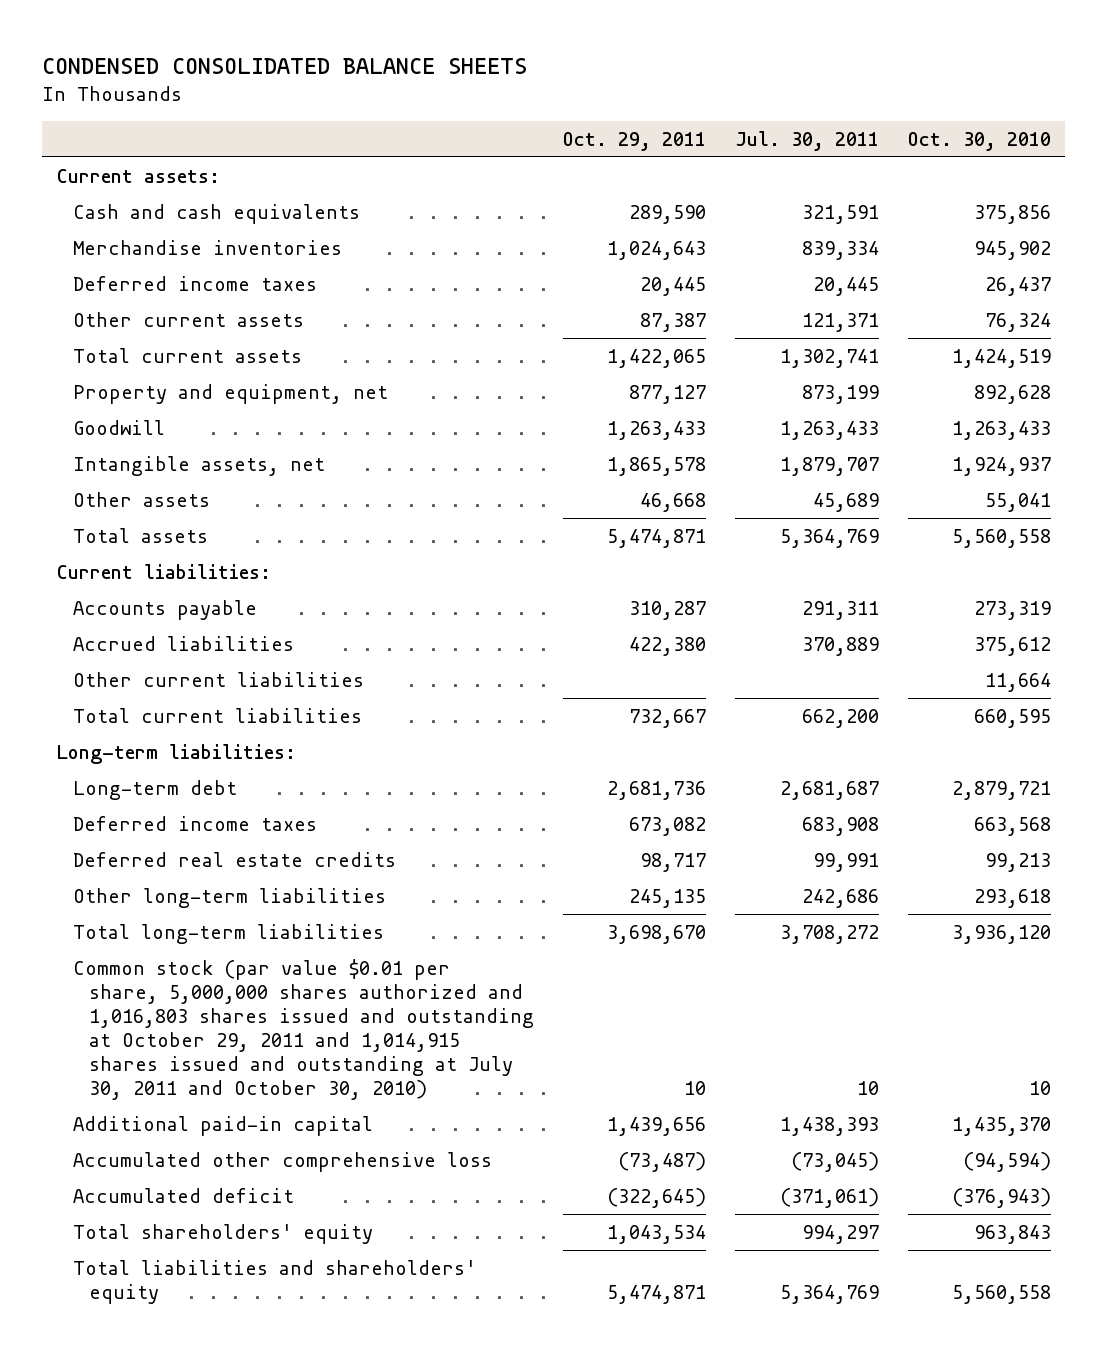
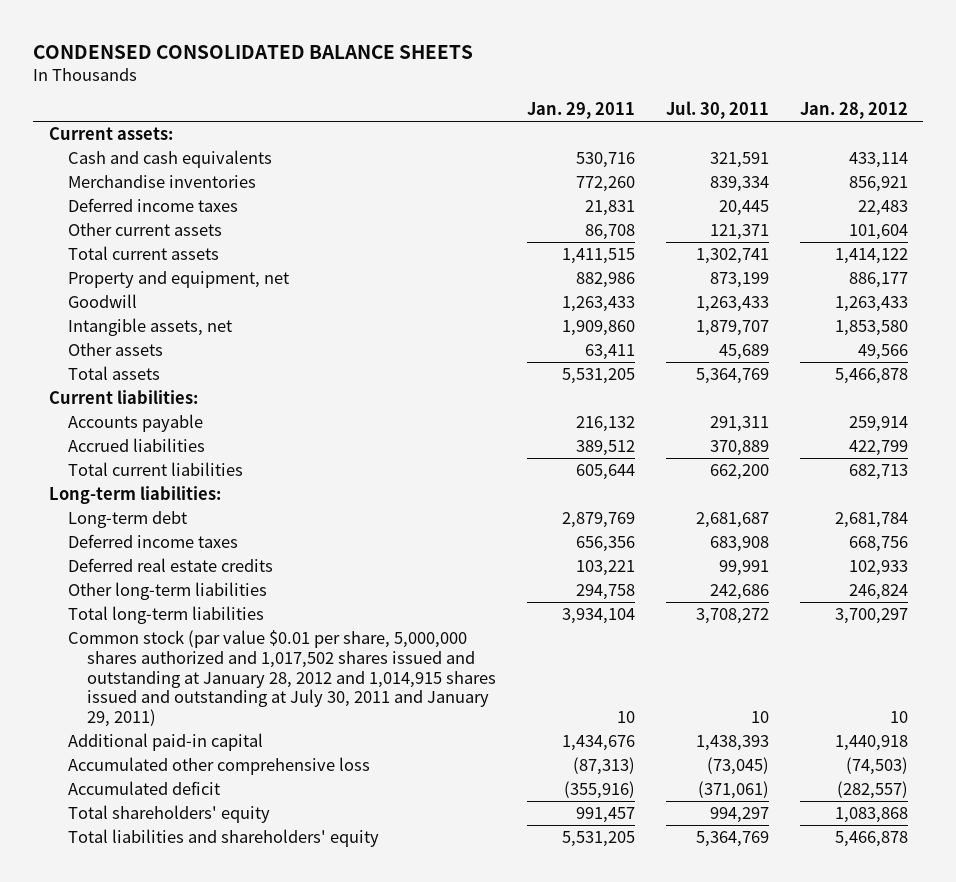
- | Oct. 29, 2011 | Jul. 30, 2011 | Oct. 30, 2010
+ | Jan. 29, 2011 | Jul. 30, 2011 | Jan. 28, 2012
- Other current liabilities | | | 11,664
- Common stock (par value $0.01 per share, 5,000,000 shares authorized and 1,016,803 shares issued and outstanding at October 29, 2011 and 1,014,915 shares issued and outstanding at July 30, 2011 and October 30, 2010) | 10 | 10 | 10
+ Common stock (par value $0.01 per share, 5,000,000 shares authorized and 1,017,502 shares issued and outstanding at January 28, 2012 and 1,014,915 shares issued and outstanding at July 30, 2011 and January 29, 2011) | 10 | 10 | 10

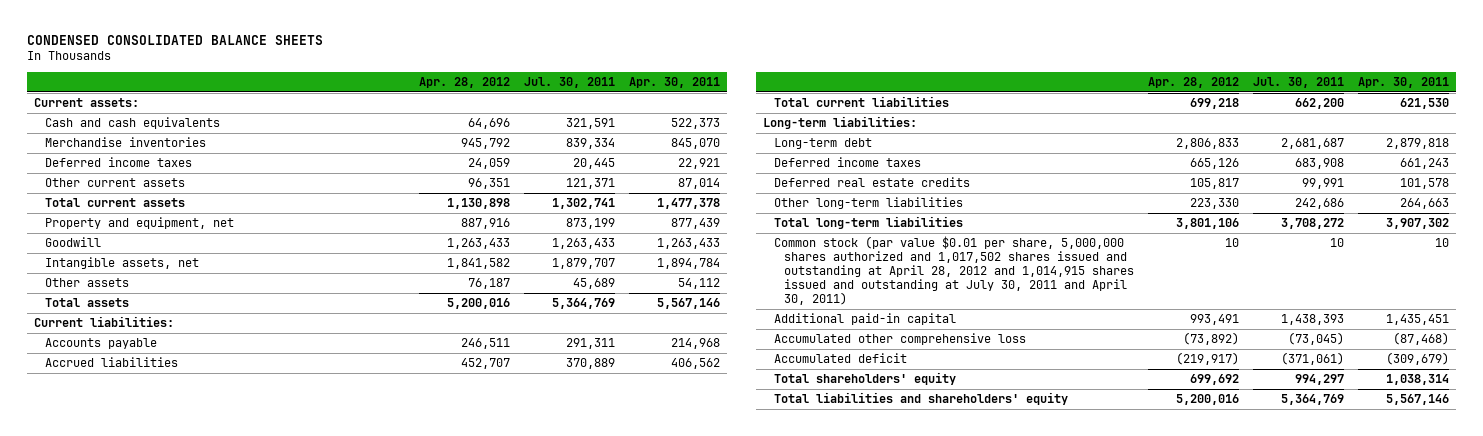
- | Jan. 29, 2011 | Jul. 30, 2011 | Jan. 28, 2012
+ | Apr. 28, 2012 | Jul. 30, 2011 | Apr. 30, 2011
- Common stock (par value $0.01 per share, 5,000,000 shares authorized and 1,017,502 shares issued and outstanding at January 28, 2012 and 1,014,915 shares issued and outstanding at July 30, 2011 and January 29, 2011) | 10 | 10 | 10
+ Common stock (par value $0.01 per share, 5,000,000 shares authorized and 1,017,502 shares issued and outstanding at April 28, 2012 and 1,014,915 shares issued and outstanding at July 30, 2011 and April 30, 2011) | 10 | 10 | 10

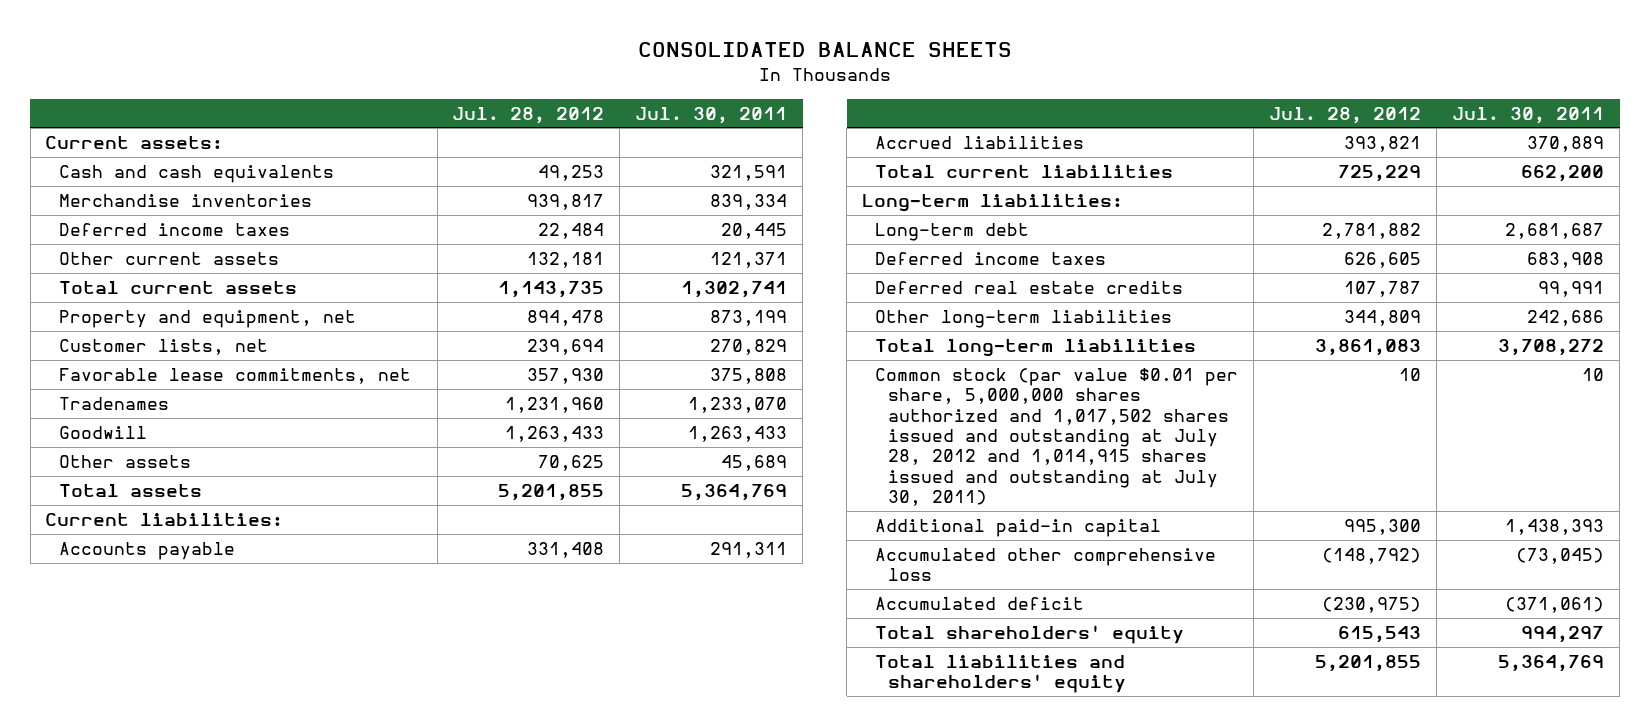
- CONDENSED CONSOLIDATED BALANCE SHEETS
+ CONSOLIDATED BALANCE SHEETS
- | Apr. 28, 2012 | Jul. 30, 2011 | Apr. 30, 2011
+ | Jul. 28, 2012 | Jul. 30, 2011
+ Customer lists, net | 239,694 | 270,829
+ Favorable lease commitments, net | 357,930 | 375,808
+ Tradenames | 1,231,960 | 1,233,070
- Intangible assets, net | 1,841,582 | 1,879,707 | 1,894,784
- Common stock (par value $0.01 per share, 5,000,000 shares authorized and 1,017,502 shares issued and outstanding at April 28, 2012 and 1,014,915 shares issued and outstanding at July 30, 2011 and April 30, 2011) | 10 | 10 | 10
+ Common stock (par value $0.01 per share, 5,000,000 shares authorized and 1,017,502 shares issued and outstanding at July 28, 2012 and 1,014,915 shares issued and outstanding at July 30, 2011) | 10 | 10

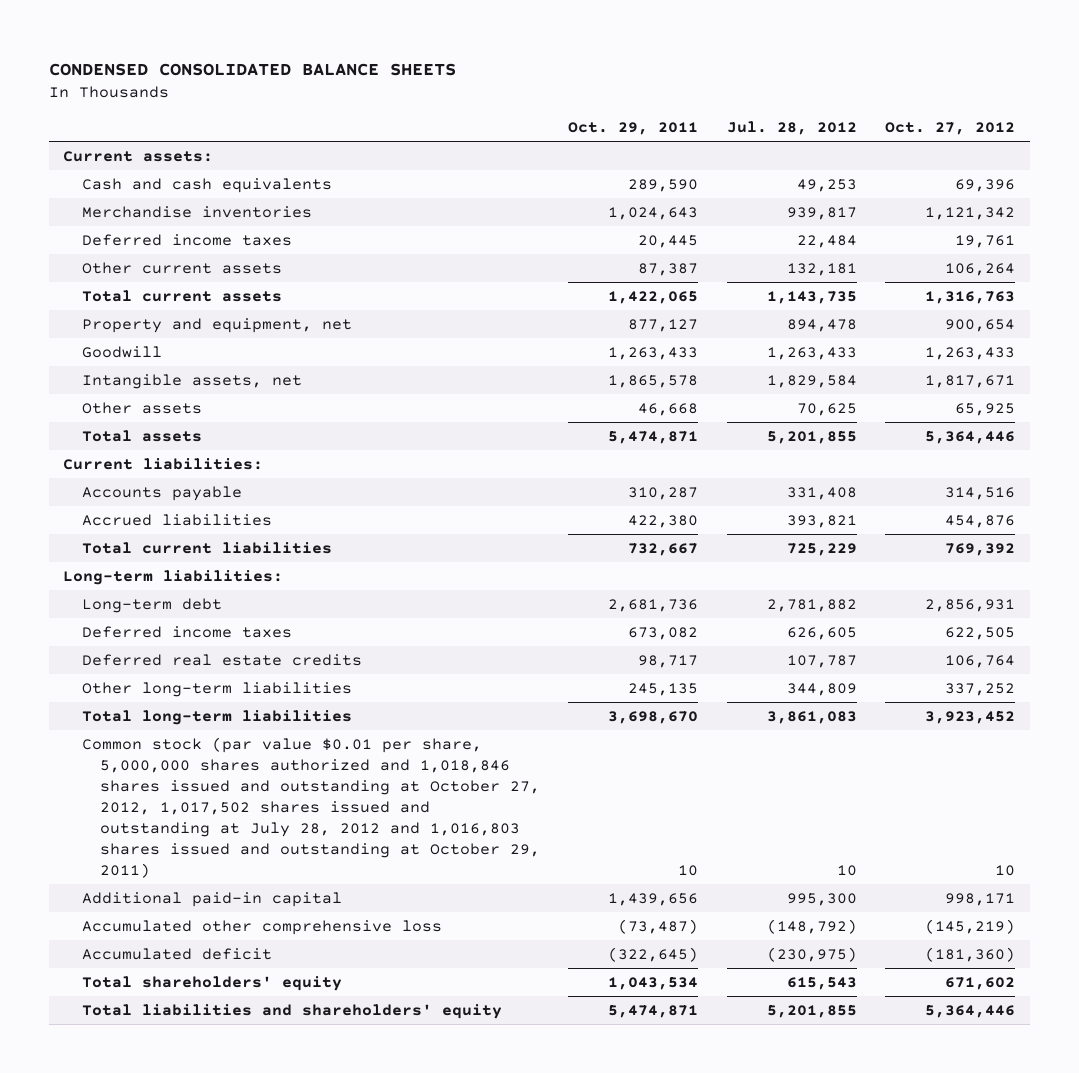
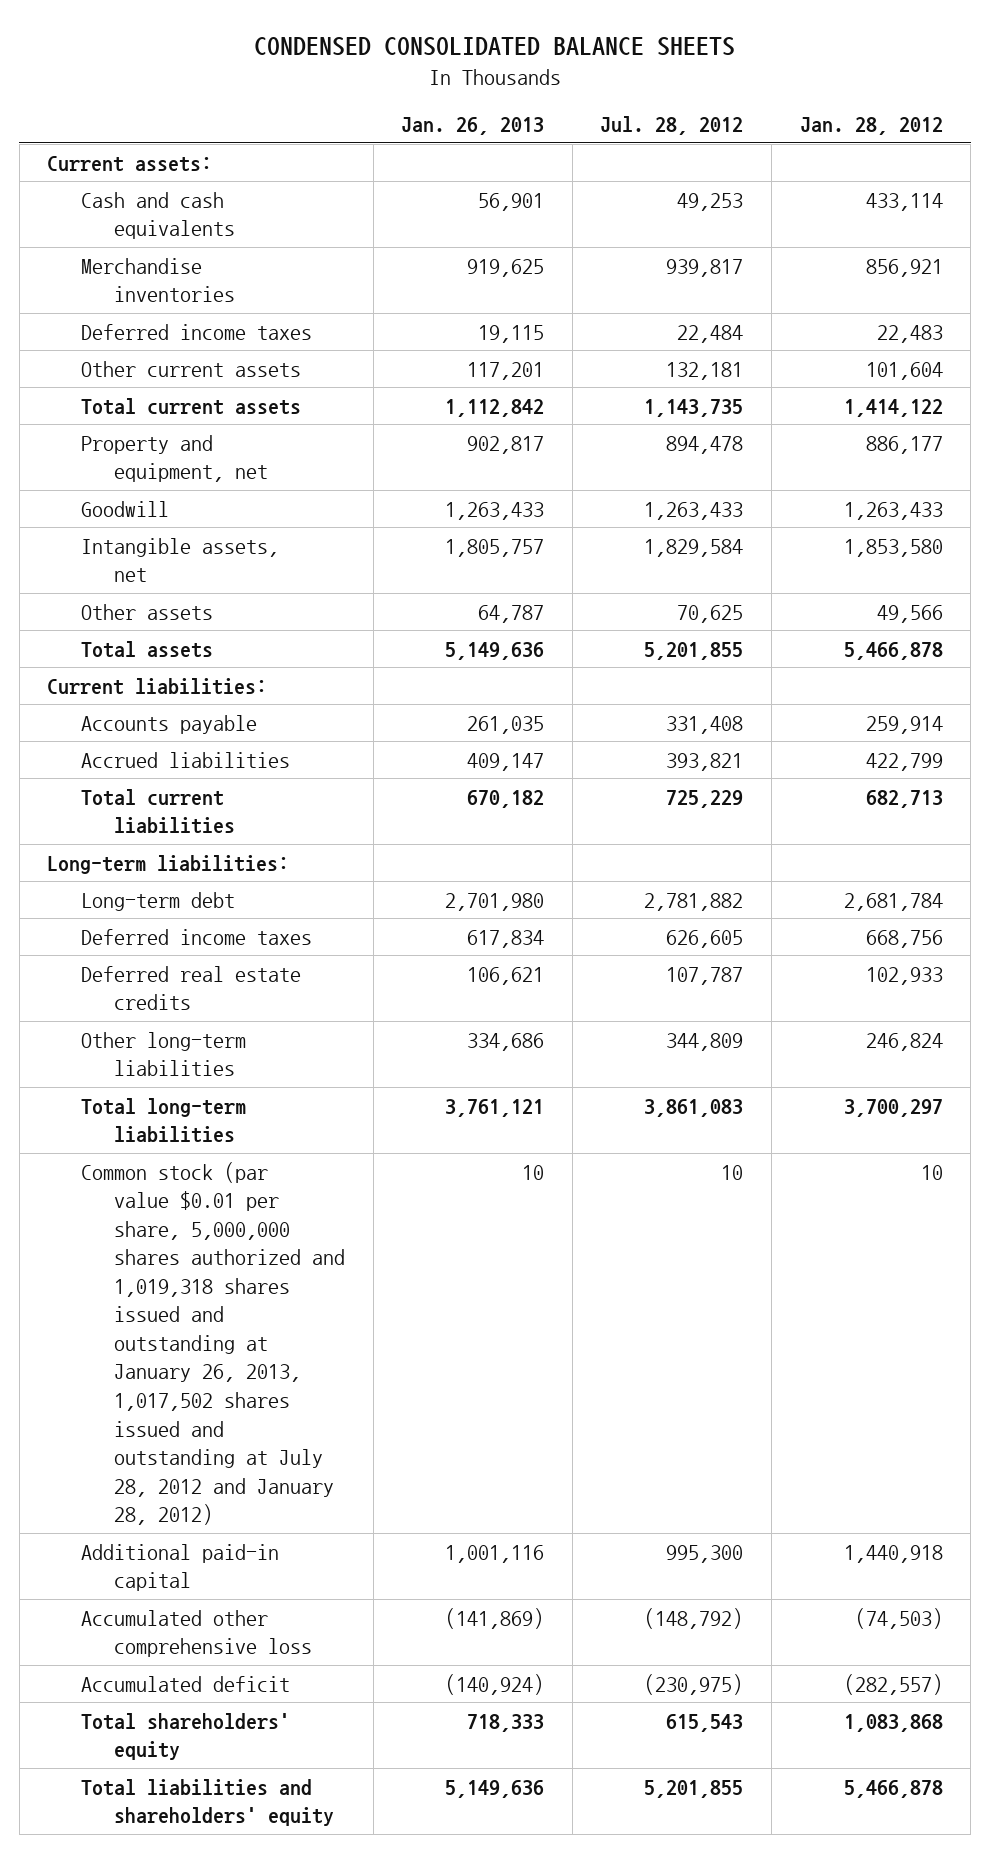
- | Oct. 29, 2011 | Jul. 28, 2012 | Oct. 27, 2012
+ | Jan. 26, 2013 | Jul. 28, 2012 | Jan. 28, 2012
- Common stock (par value $0.01 per share, 5,000,000 shares authorized and 1,018,846 shares issued and outstanding at October 27, 2012, 1,017,502 shares issued and outstanding at July 28, 2012 and 1,016,803 shares issued and outstanding at October 29, 2011) | 10 | 10 | 10
+ Common stock (par value $0.01 per share, 5,000,000 shares authorized and 1,019,318 shares issued and outstanding at January 26, 2013, 1,017,502 shares issued and outstanding at July 28, 2012 and January 28, 2012) | 10 | 10 | 10

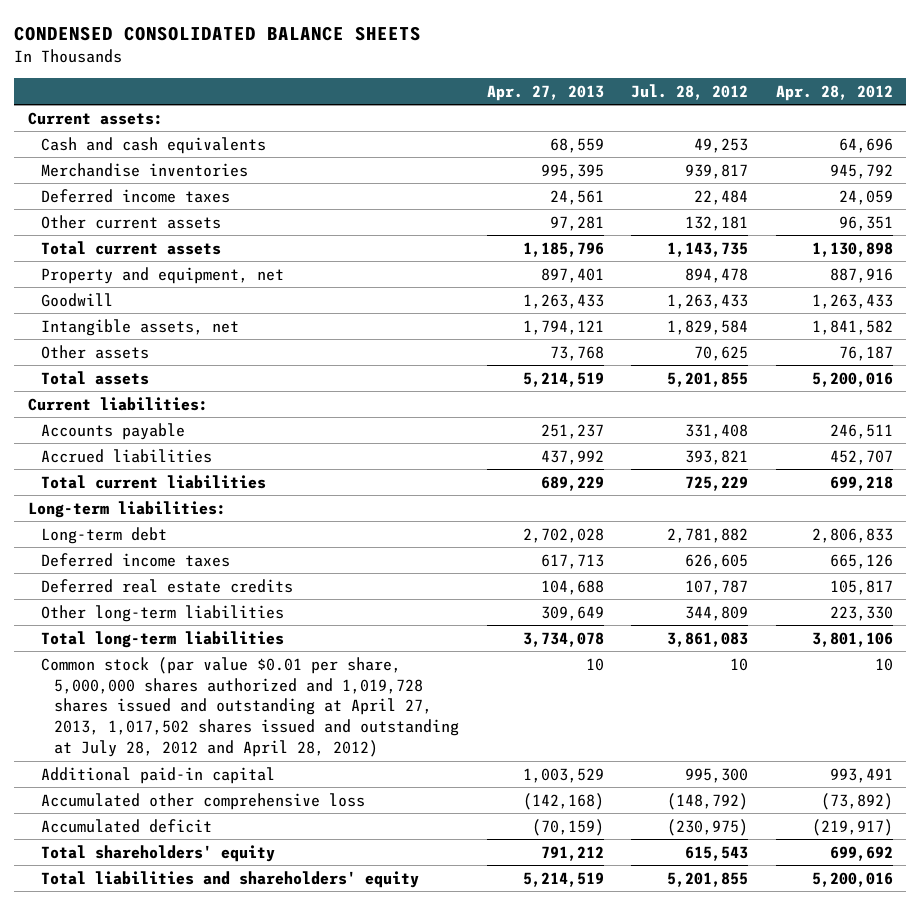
- | Jan. 26, 2013 | Jul. 28, 2012 | Jan. 28, 2012
+ | Apr. 27, 2013 | Jul. 28, 2012 | Apr. 28, 2012
- Common stock (par value $0.01 per share, 5,000,000 shares authorized and 1,019,318 shares issued and outstanding at January 26, 2013, 1,017,502 shares issued and outstanding at July 28, 2012 and January 28, 2012) | 10 | 10 | 10
+ Common stock (par value $0.01 per share, 5,000,000 shares authorized and 1,019,728 shares issued and outstanding at April 27, 2013, 1,017,502 shares issued and outstanding at July 28, 2012 and April 28, 2012) | 10 | 10 | 10

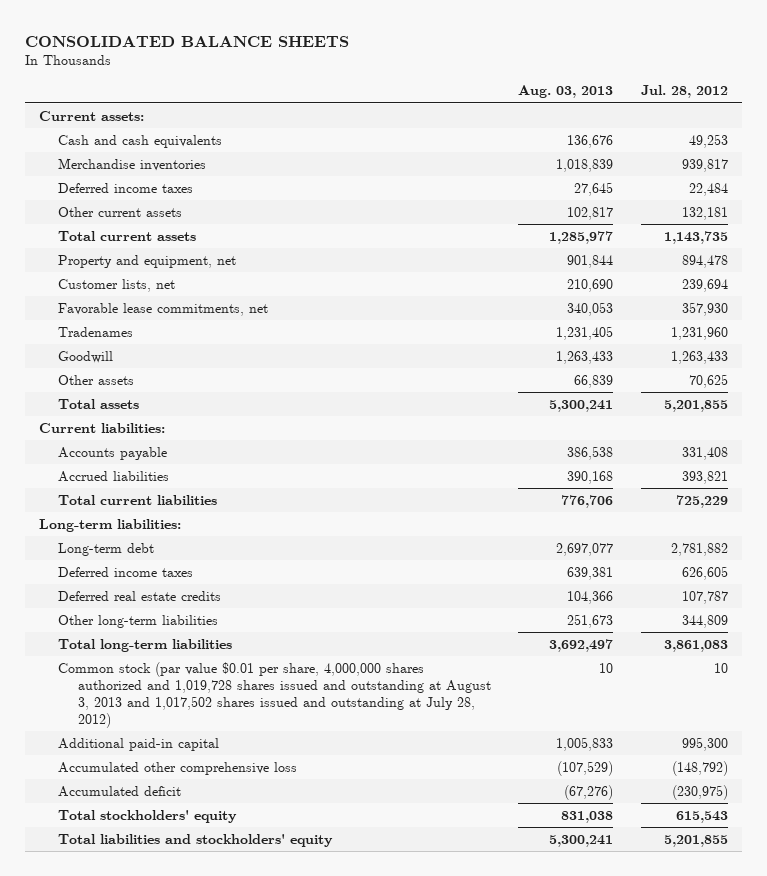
- CONDENSED CONSOLIDATED BALANCE SHEETS
+ CONSOLIDATED BALANCE SHEETS
- | Apr. 27, 2013 | Jul. 28, 2012 | Apr. 28, 2012
+ | Aug. 03, 2013 | Jul. 28, 2012
+ Customer lists, net | 210,690 | 239,694
+ Favorable lease commitments, net | 340,053 | 357,930
+ Tradenames | 1,231,405 | 1,231,960
- Intangible assets, net | 1,794,121 | 1,829,584 | 1,841,582
- Common stock (par value $0.01 per share, 5,000,000 shares authorized and 1,019,728 shares issued and outstanding at April 27, 2013, 1,017,502 shares issued and outstanding at July 28, 2012 and April 28, 2012) | 10 | 10 | 10
+ Common stock (par value $0.01 per share, 4,000,000 shares authorized and 1,019,728 shares issued and outstanding at August 3, 2013 and 1,017,502 shares issued and outstanding at July 28, 2012) | 10 | 10
- Total shareholders' equity | 791,212 | 615,543 | 699,692
- Total liabilities and shareholders' equity | 5,214,519 | 5,201,855 | 5,200,016
+ Total stockholders' equity | 831,038 | 615,543
+ Total liabilities and stockholders' equity | 5,300,241 | 5,201,855

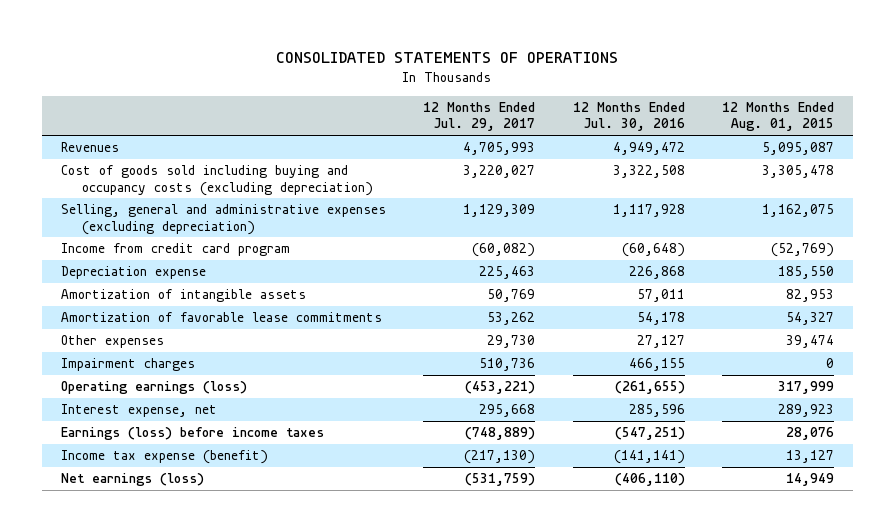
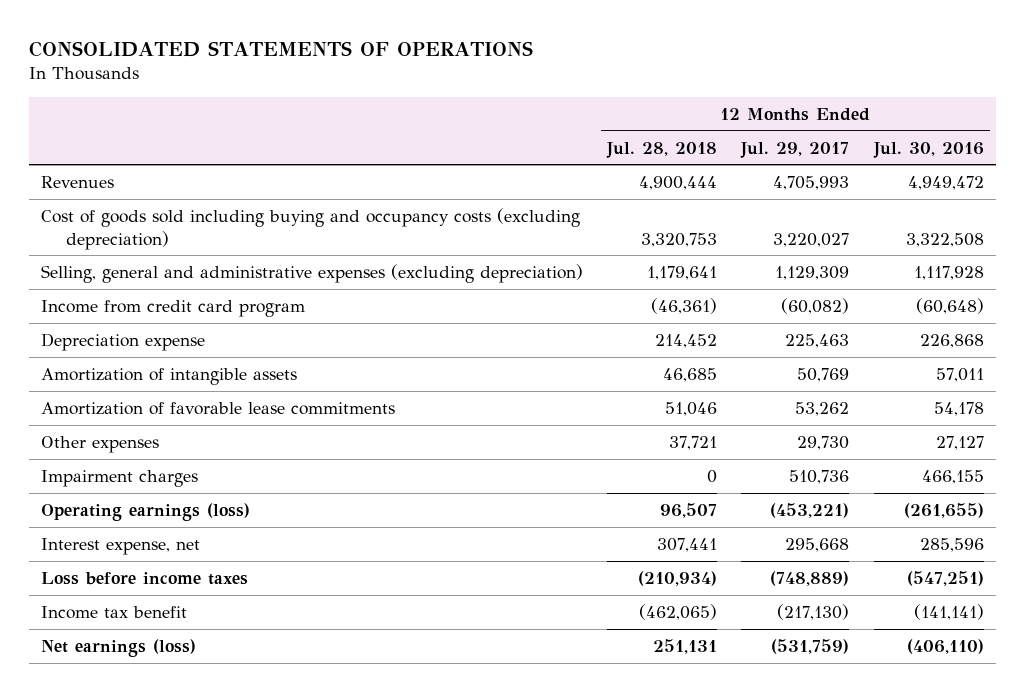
- | 12 Months Ended Jul. 29, 2017 | 12 Months Ended Jul. 30, 2016 | 12 Months Ended Aug. 01, 2015
+ | 12 Months Ended Jul. 28, 2018 | 12 Months Ended Jul. 29, 2017 | 12 Months Ended Jul. 30, 2016
- Earnings (loss) before income taxes | (748,889) | (547,251) | 28,076
- Income tax expense (benefit) | (217,130) | (141,141) | 13,127
+ Loss before income taxes | (210,934) | (748,889) | (547,251)
+ Income tax benefit | (462,065) | (217,130) | (141,141)

